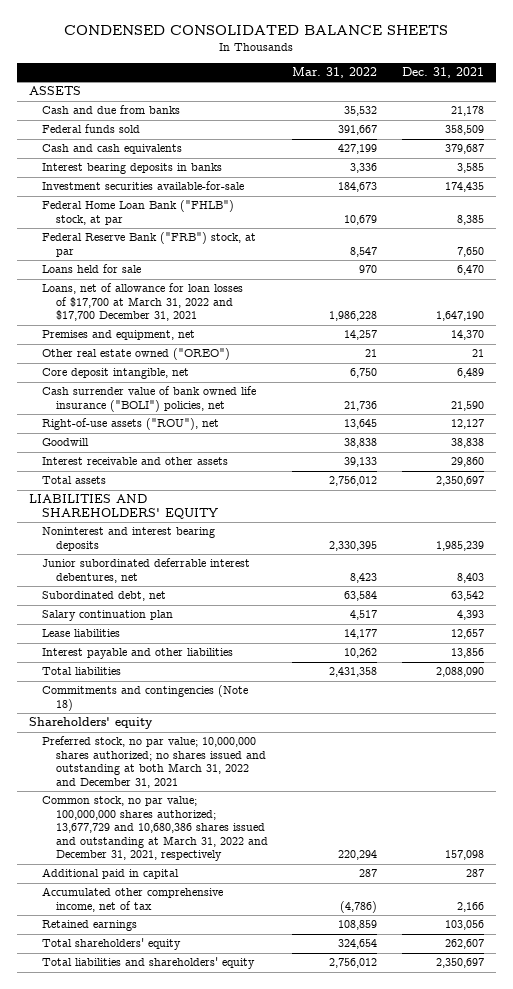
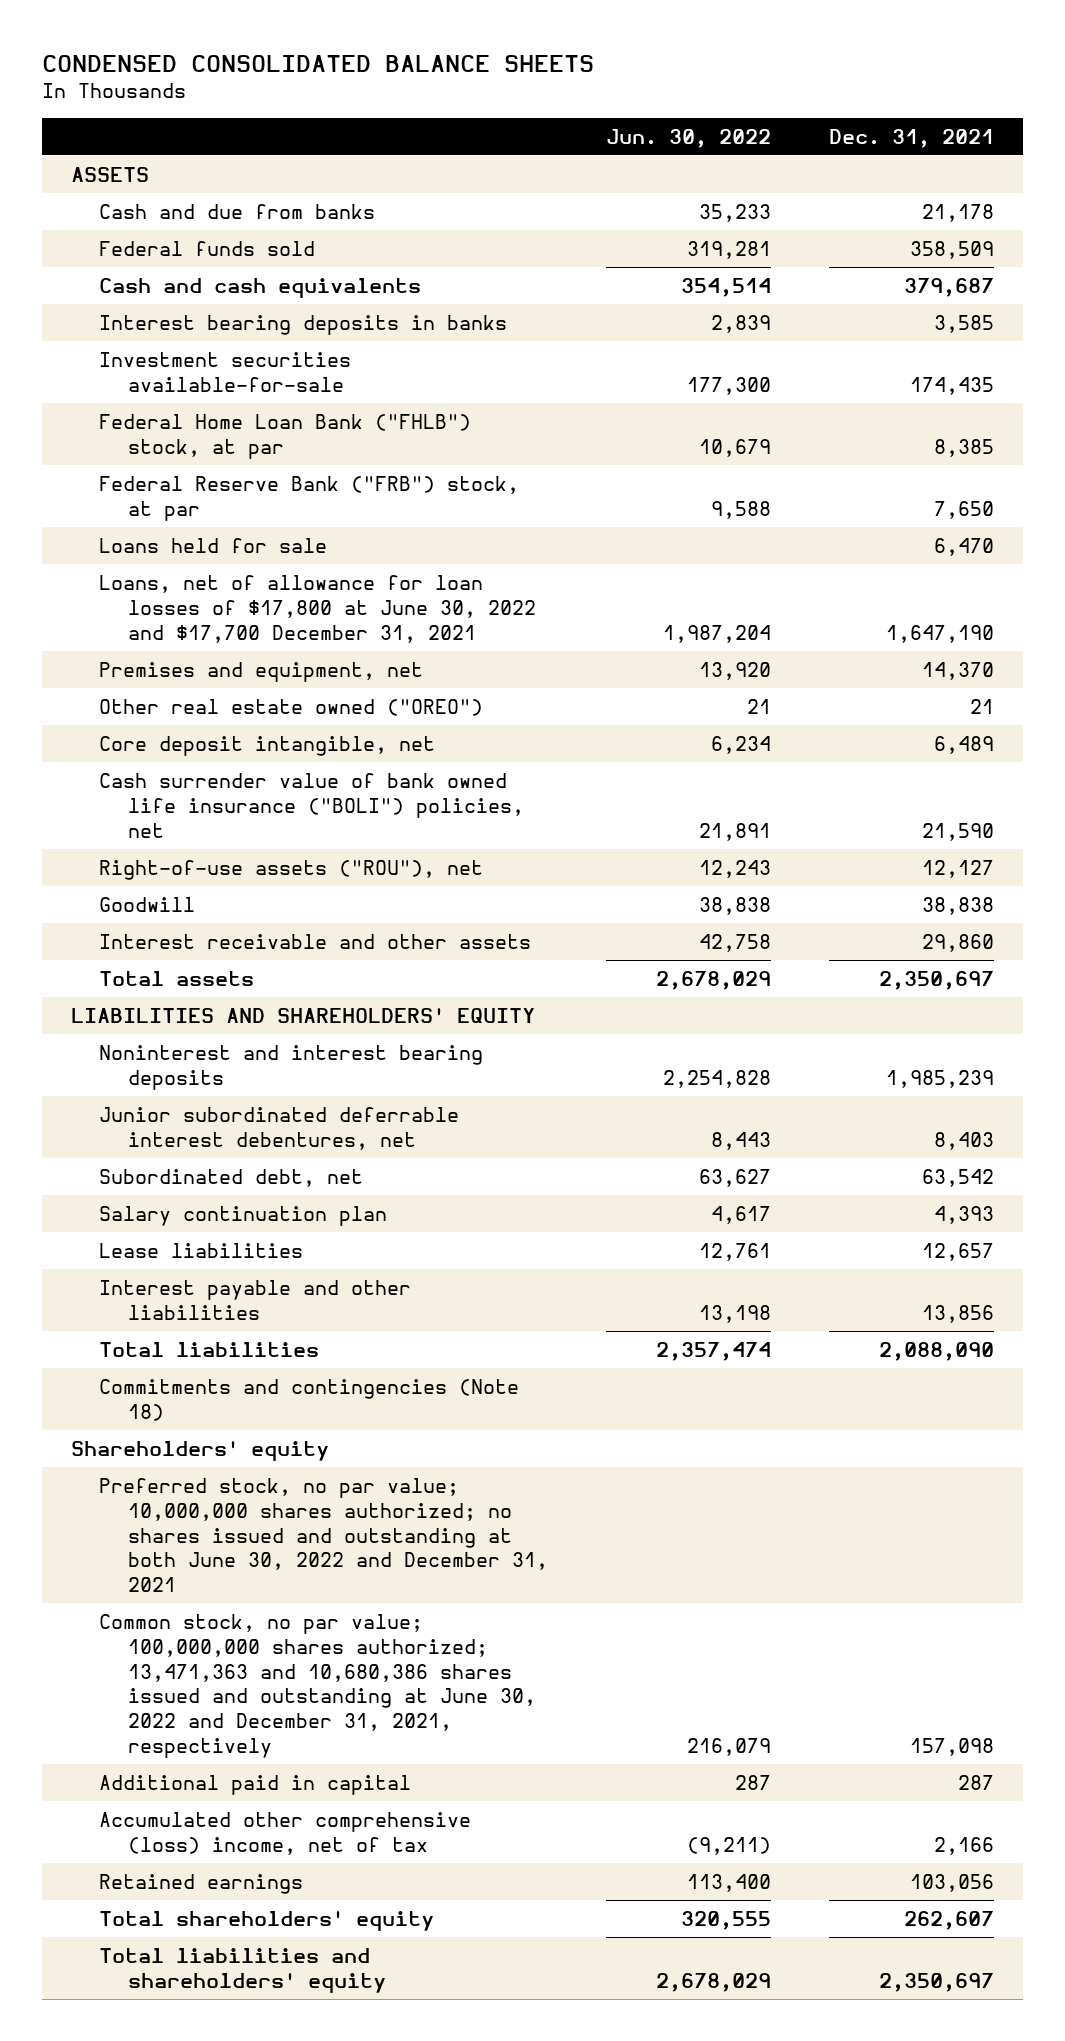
- | Mar. 31, 2022 | Dec. 31, 2021
+ | Jun. 30, 2022 | Dec. 31, 2021
- Loans, net of allowance for loan losses of $17,700 at March 31, 2022 and $17,700 December 31, 2021 | 1,986,228 | 1,647,190
+ Loans, net of allowance for loan losses of $17,800 at June 30, 2022 and $17,700 December 31, 2021 | 1,987,204 | 1,647,190
- Preferred stock, no par value; 10,000,000 shares authorized; no shares issued and outstanding at both March 31, 2022 and December 31, 2021
- Common stock, no par value; 100,000,000 shares authorized; 13,677,729 and 10,680,386 shares issued and outstanding at March 31, 2022 and December 31, 2021, respectively | 220,294 | 157,098
+ Preferred stock, no par value; 10,000,000 shares authorized; no shares issued and outstanding at both June 30, 2022 and December 31, 2021
+ Common stock, no par value; 100,000,000 shares authorized; 13,471,363 and 10,680,386 shares issued and outstanding at June 30, 2022 and December 31, 2021, respectively | 216,079 | 157,098
- Accumulated other comprehensive income, net of tax | (4,786) | 2,166
+ Accumulated other comprehensive (loss) income, net of tax | (9,211) | 2,166

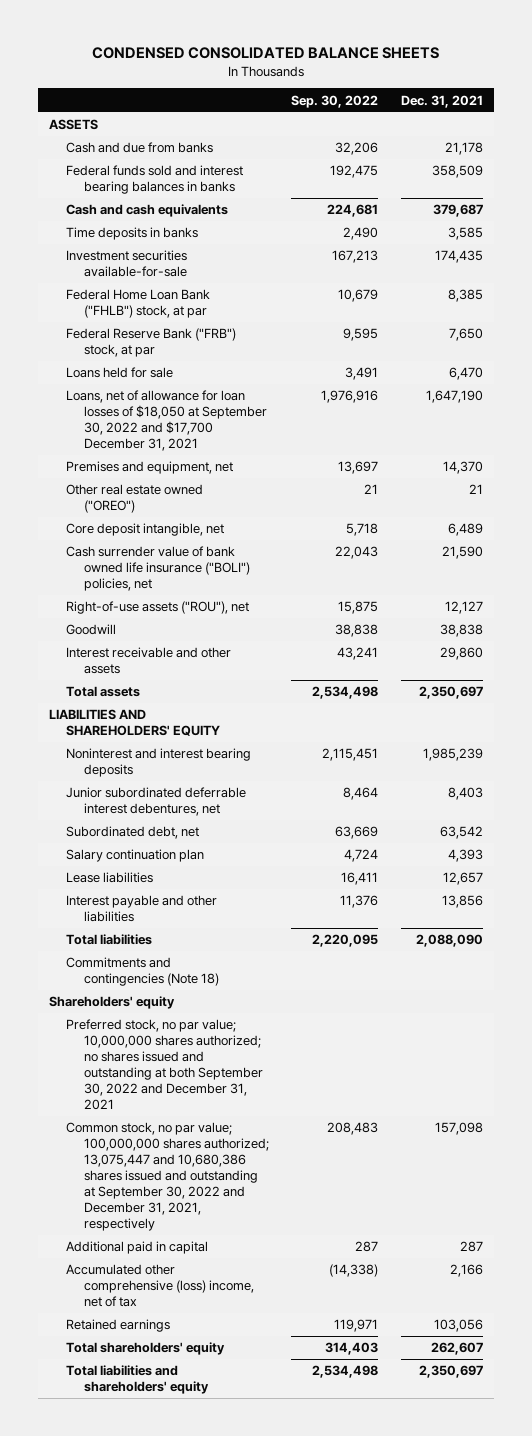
- | Jun. 30, 2022 | Dec. 31, 2021
+ | Sep. 30, 2022 | Dec. 31, 2021
- Federal funds sold | 319,281 | 358,509
+ Federal funds sold and interest bearing balances in banks | 192,475 | 358,509
- Interest bearing deposits in banks | 2,839 | 3,585
+ Time deposits in banks | 2,490 | 3,585
- Loans, net of allowance for loan losses of $17,800 at June 30, 2022 and $17,700 December 31, 2021 | 1,987,204 | 1,647,190
+ Loans, net of allowance for loan losses of $18,050 at September 30, 2022 and $17,700 December 31, 2021 | 1,976,916 | 1,647,190
- Preferred stock, no par value; 10,000,000 shares authorized; no shares issued and outstanding at both June 30, 2022 and December 31, 2021
- Common stock, no par value; 100,000,000 shares authorized; 13,471,363 and 10,680,386 shares issued and outstanding at June 30, 2022 and December 31, 2021, respectively | 216,079 | 157,098
+ Preferred stock, no par value; 10,000,000 shares authorized; no shares issued and outstanding at both September 30, 2022 and December 31, 2021
+ Common stock, no par value; 100,000,000 shares authorized; 13,075,447 and 10,680,386 shares issued and outstanding at September 30, 2022 and December 31, 2021, respectively | 208,483 | 157,098

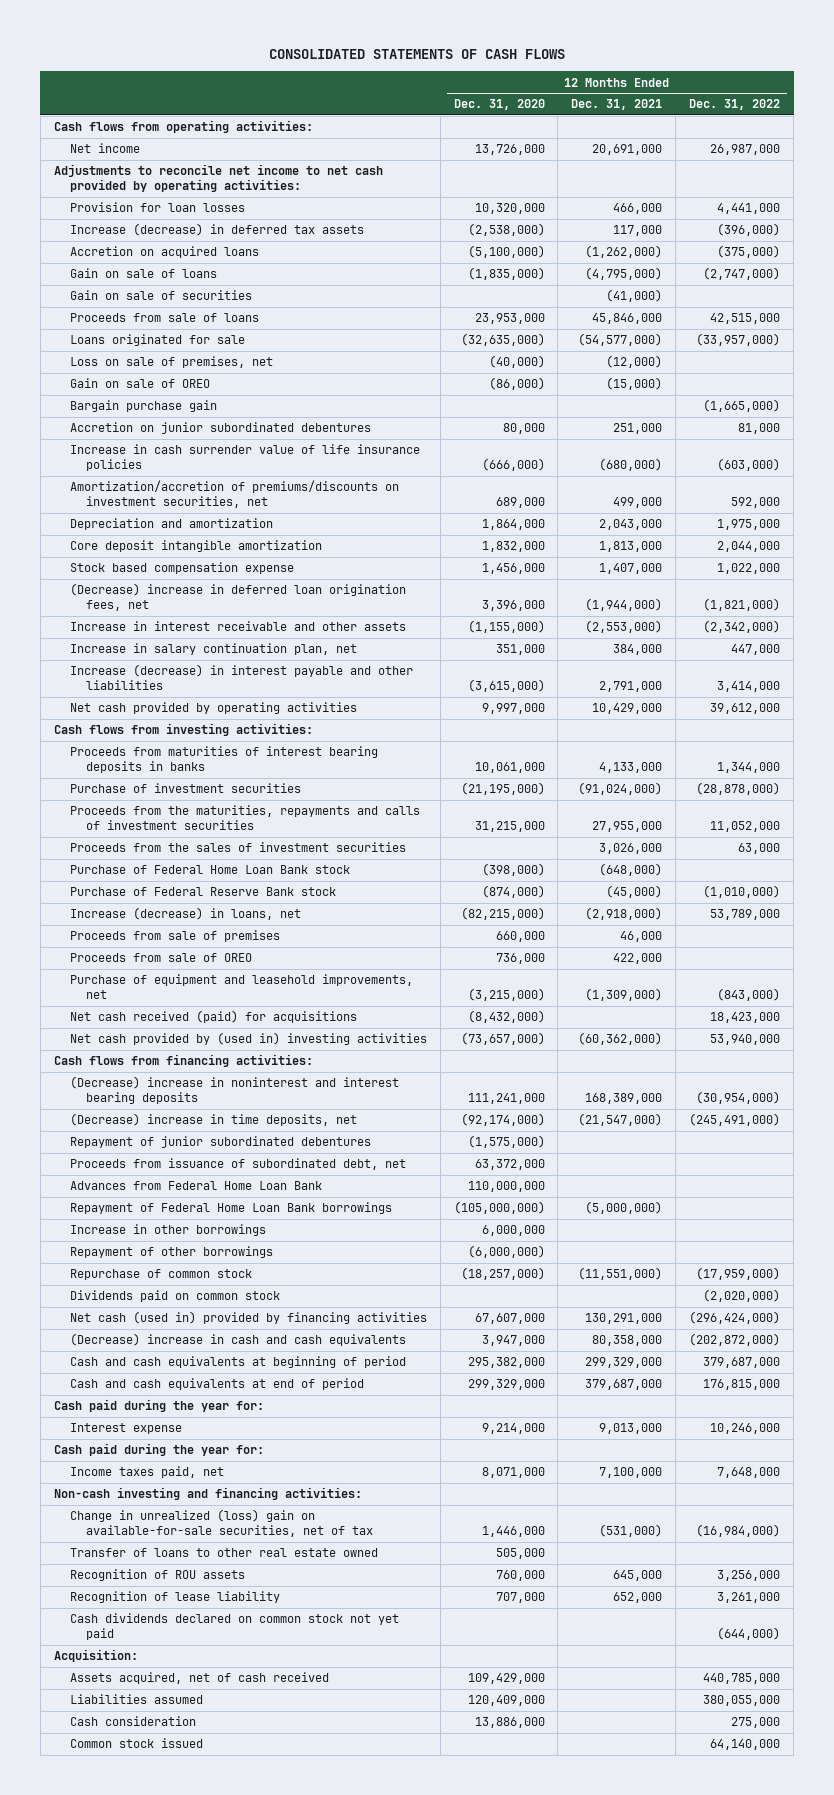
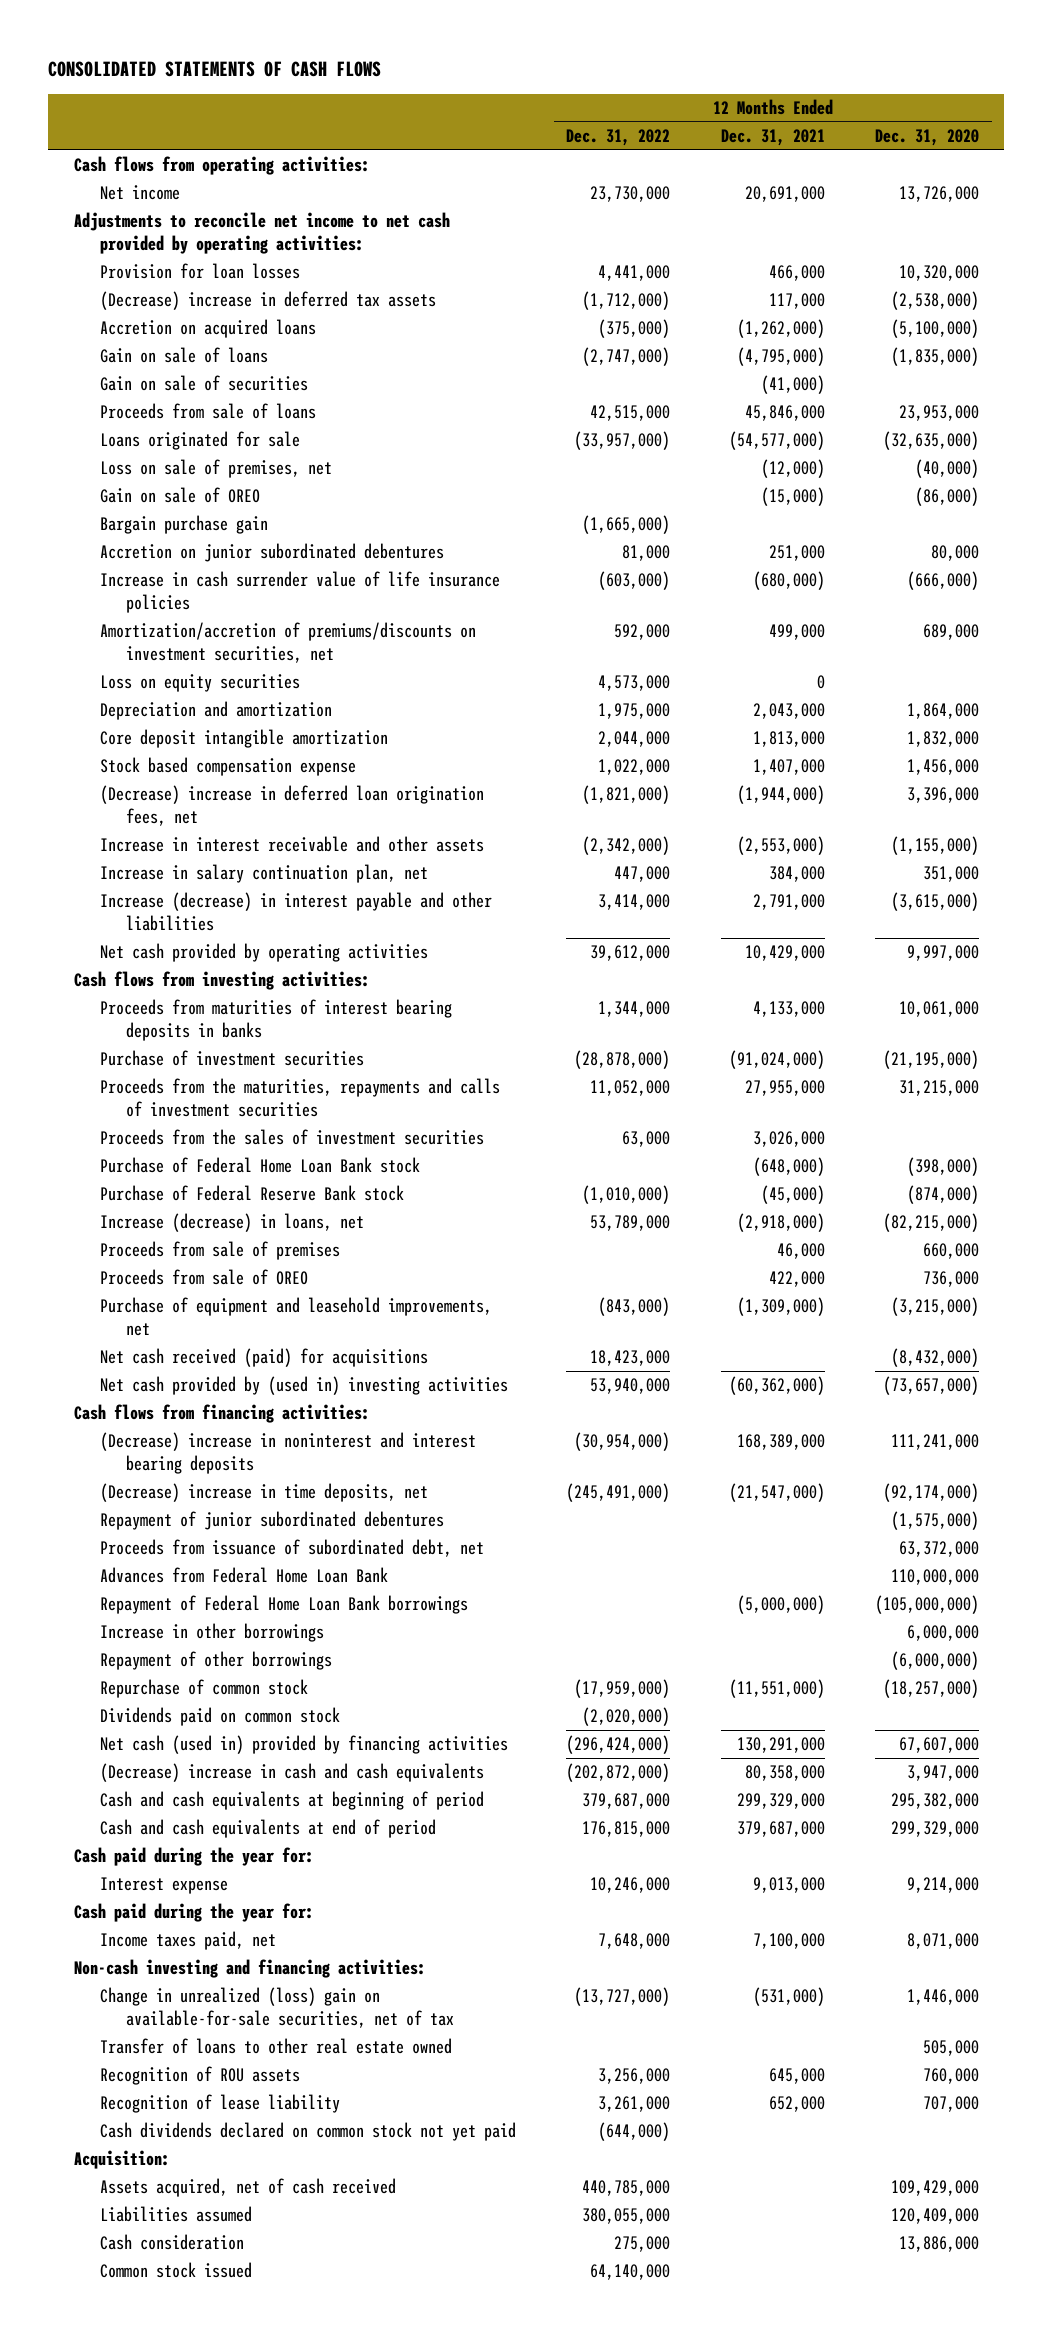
- | 12 Months Ended Dec. 31, 2020 | 12 Months Ended Dec. 31, 2021 | 12 Months Ended Dec. 31, 2022
+ | 12 Months Ended Dec. 31, 2022 | 12 Months Ended Dec. 31, 2021 | 12 Months Ended Dec. 31, 2020
- Net income | 13,726,000 | 20,691,000 | 26,987,000
+ Net income | 23,730,000 | 20,691,000 | 13,726,000
- Increase (decrease) in deferred tax assets | (2,538,000) | 117,000 | (396,000)
+ (Decrease) increase in deferred tax assets | (1,712,000) | 117,000 | (2,538,000)
+ Loss on equity securities | 4,573,000 | 0 |
- Change in unrealized (loss) gain on available-for-sale securities, net of tax | 1,446,000 | (531,000) | (16,984,000)
+ Change in unrealized (loss) gain on available-for-sale securities, net of tax | (13,727,000) | (531,000) | 1,446,000

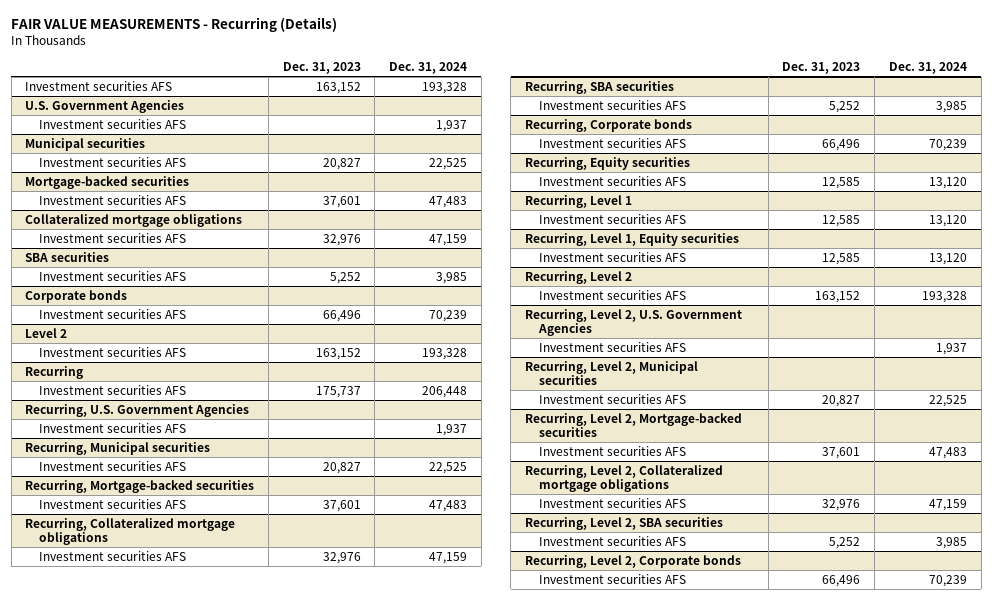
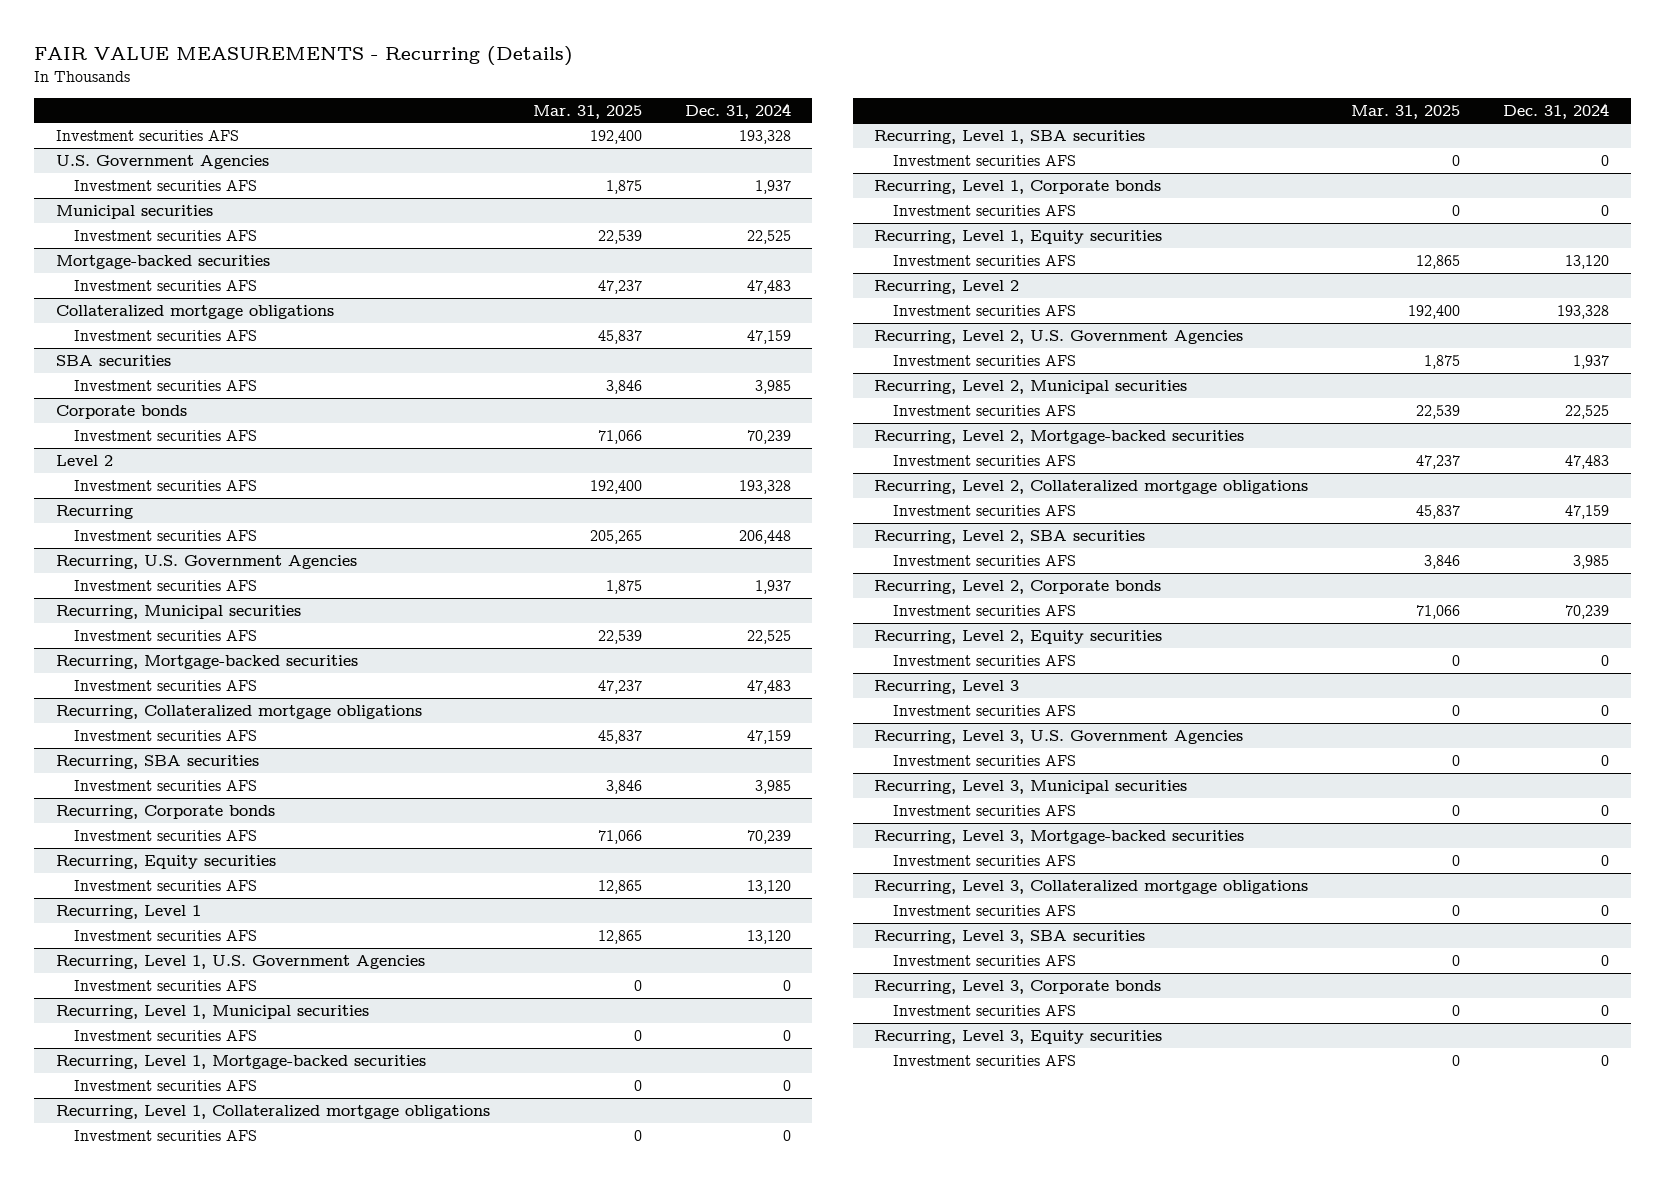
- | Dec. 31, 2023 | Dec. 31, 2024
+ | Mar. 31, 2025 | Dec. 31, 2024
+ Recurring, Level 1, U.S. Government Agencies
+ Investment securities AFS | 0 | 0
+ Recurring, Level 1, Municipal securities
+ Investment securities AFS | 0 | 0
+ Recurring, Level 1, Mortgage-backed securities
+ Investment securities AFS | 0 | 0
+ Recurring, Level 1, Collateralized mortgage obligations
+ Investment securities AFS | 0 | 0
+ Recurring, Level 1, SBA securities
+ Investment securities AFS | 0 | 0
+ Recurring, Level 1, Corporate bonds
+ Investment securities AFS | 0 | 0
+ Recurring, Level 2, Equity securities
+ Investment securities AFS | 0 | 0
+ Recurring, Level 3
+ Investment securities AFS | 0 | 0
+ Recurring, Level 3, U.S. Government Agencies
+ Investment securities AFS | 0 | 0
+ Recurring, Level 3, Municipal securities
+ Investment securities AFS | 0 | 0
+ Recurring, Level 3, Mortgage-backed securities
+ Investment securities AFS | 0 | 0
+ Recurring, Level 3, Collateralized mortgage obligations
+ Investment securities AFS | 0 | 0
+ Recurring, Level 3, SBA securities
+ Investment securities AFS | 0 | 0
+ Recurring, Level 3, Corporate bonds
+ Investment securities AFS | 0 | 0
+ Recurring, Level 3, Equity securities
+ Investment securities AFS | 0 | 0

